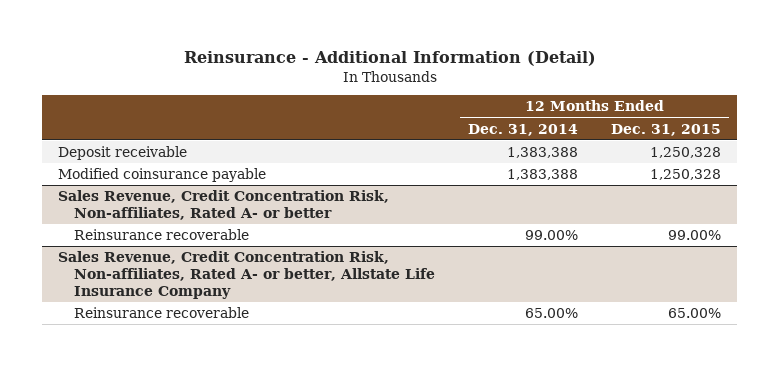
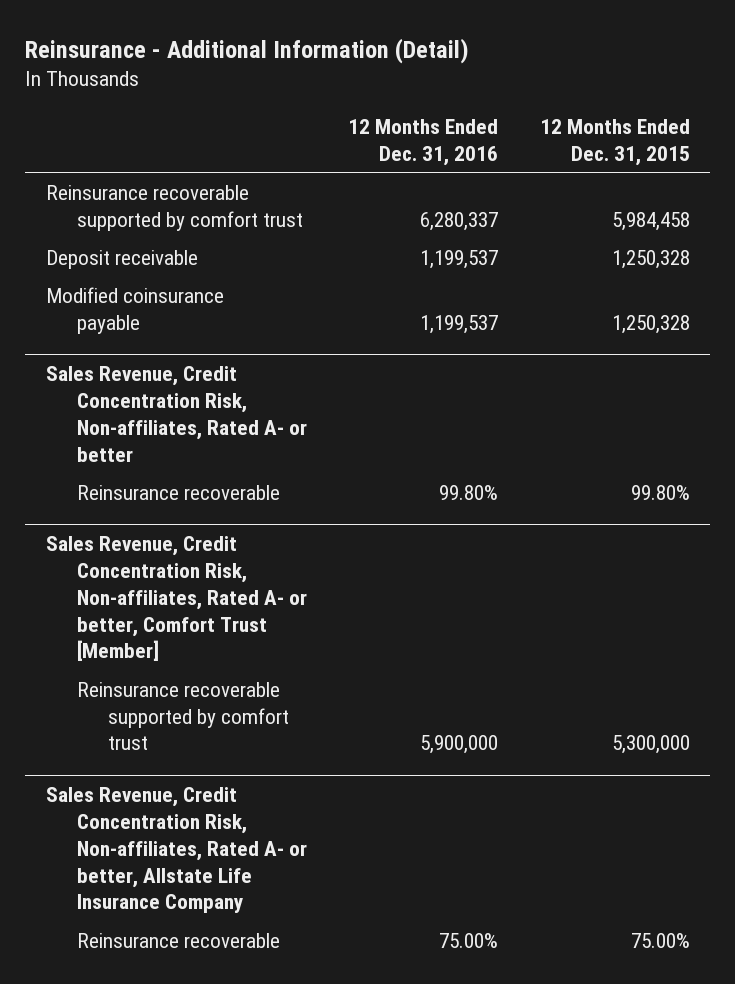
- | 12 Months Ended Dec. 31, 2014 | 12 Months Ended Dec. 31, 2015
+ | 12 Months Ended Dec. 31, 2016 | 12 Months Ended Dec. 31, 2015
+ Reinsurance recoverable supported by comfort trust | 6,280,337 | 5,984,458
@ Sales Revenue, Credit Concentration Risk, Non-affiliates, Rated A- or better
- Reinsurance recoverable | 99.00% | 99.00%
+ Reinsurance recoverable | 99.80% | 99.80%
+ Sales Revenue, Credit Concentration Risk, Non-affiliates, Rated A- or better, Comfort Trust [Member]
+ Reinsurance recoverable supported by comfort trust | 5,900,000 | 5,300,000
@ Sales Revenue, Credit Concentration Risk, Non-affiliates, Rated A- or better, Allstate Life Insurance Company
- Reinsurance recoverable | 65.00% | 65.00%
+ Reinsurance recoverable | 75.00% | 75.00%

